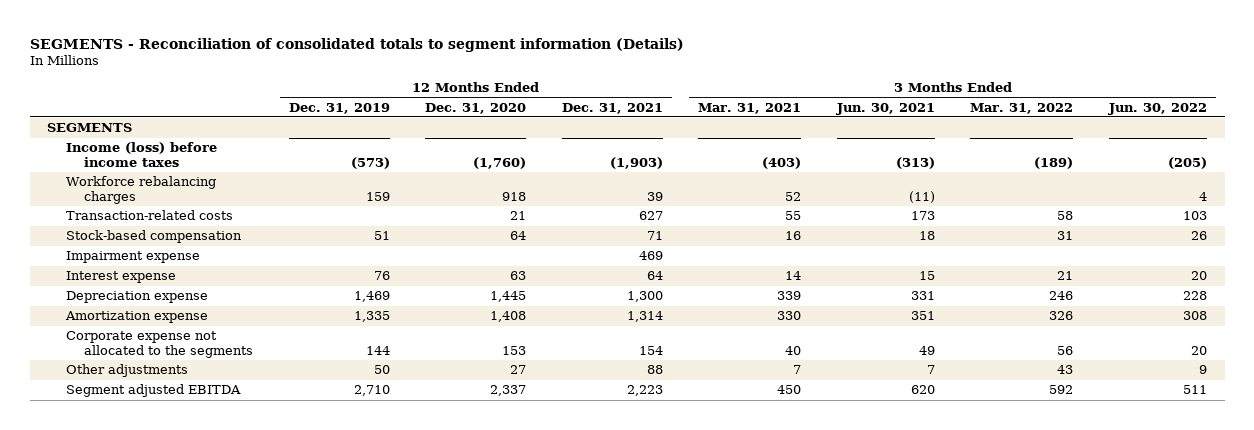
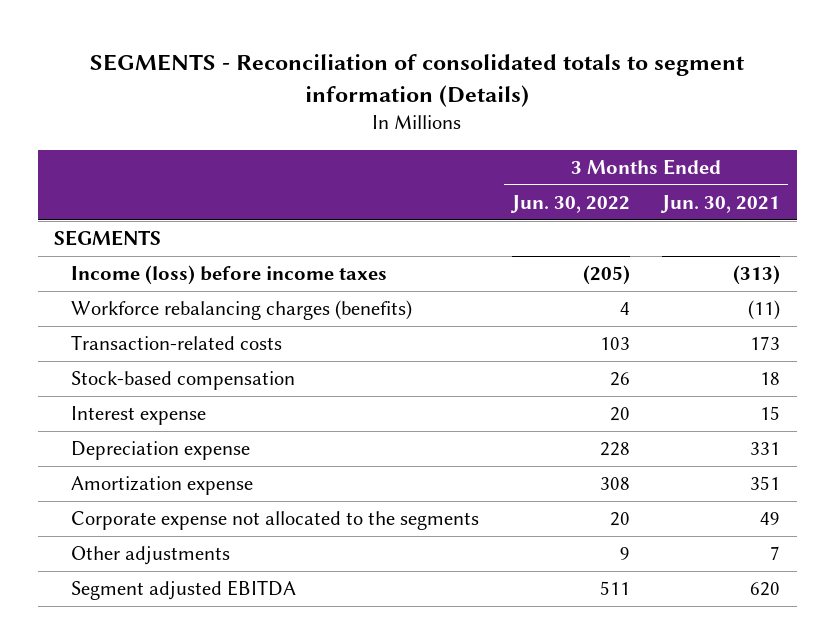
- | 12 Months Ended Dec. 31, 2019 | 12 Months Ended Dec. 31, 2020 | 12 Months Ended Dec. 31, 2021 | 3 Months Ended Mar. 31, 2021 | 3 Months Ended Jun. 30, 2021 | 3 Months Ended Mar. 31, 2022 | 3 Months Ended Jun. 30, 2022
+ | 3 Months Ended Jun. 30, 2022 | 3 Months Ended Jun. 30, 2021
- Workforce rebalancing charges | 159 | 918 | 39 | 52 | (11) | | 4
+ Workforce rebalancing charges (benefits) | 4 | (11)
- Impairment expense | | | 469 | | | |

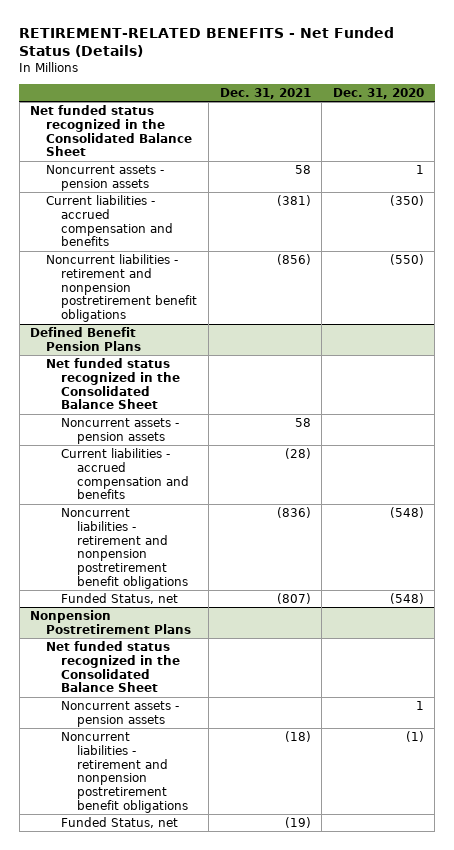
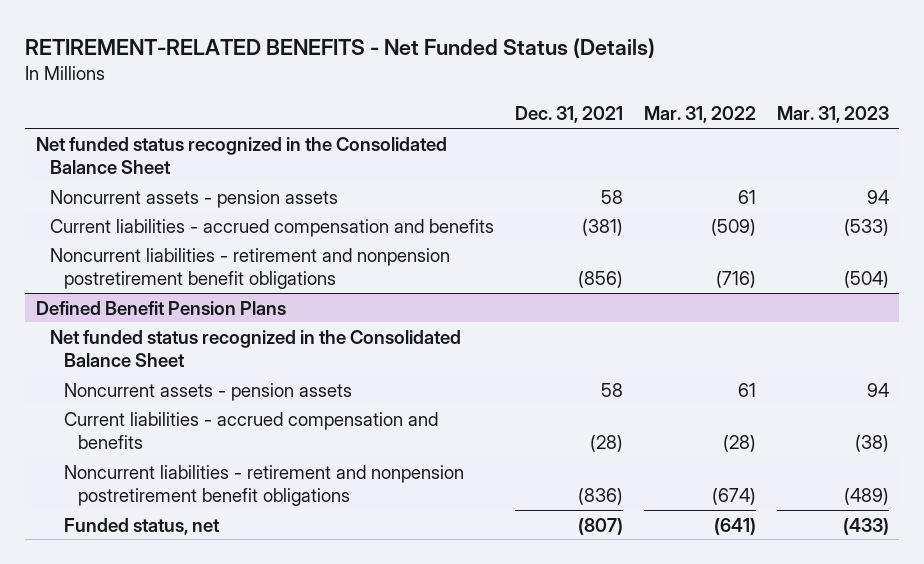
- | Dec. 31, 2021 | Dec. 31, 2020
+ | Dec. 31, 2021 | Mar. 31, 2022 | Mar. 31, 2023
@ Defined Benefit Pension Plans
- Funded Status, net | (807) | (548)
- Nonpension Postretirement Plans
- Net funded status recognized in the Consolidated Balance Sheet
- Noncurrent assets - pension assets | | 1
- Noncurrent liabilities - retirement and nonpension postretirement benefit obligations | (18) | (1)
- Funded Status, net | (19) |
@ Defined Benefit Pension Plans
+ Funded status, net | (807) | (641) | (433)

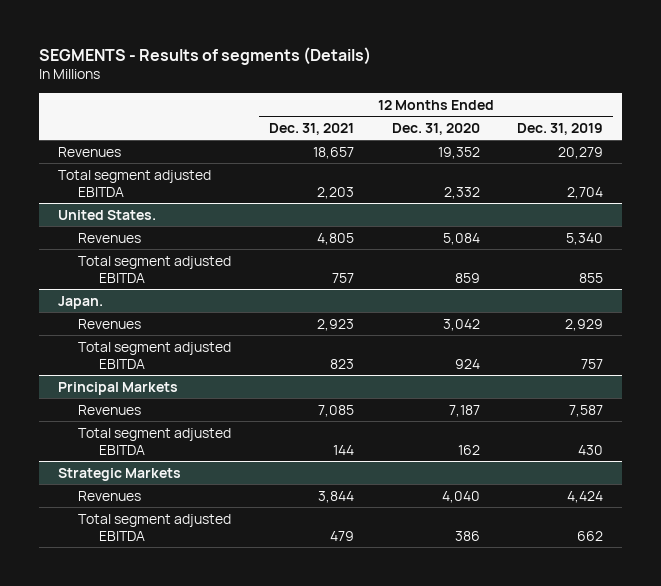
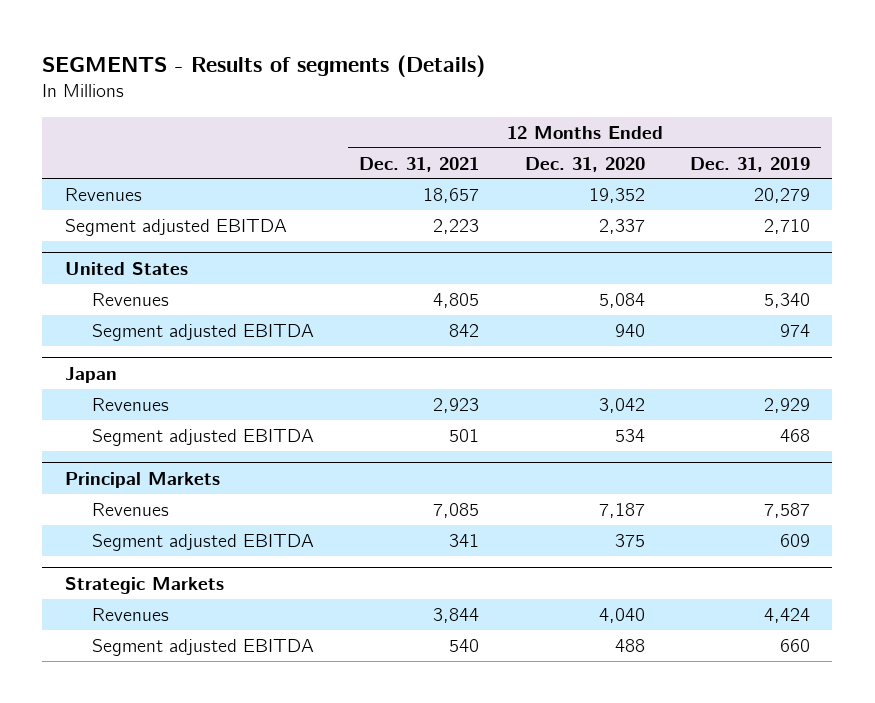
- Total segment adjusted EBITDA | 2,203 | 2,332 | 2,704
- United States.
+ Segment adjusted EBITDA | 2,223 | 2,337 | 2,710
+ United States
- Total segment adjusted EBITDA | 757 | 859 | 855
- Japan.
+ Segment adjusted EBITDA | 842 | 940 | 974
+ Japan
- Total segment adjusted EBITDA | 823 | 924 | 757
+ Segment adjusted EBITDA | 501 | 534 | 468
@ Principal Markets
- Total segment adjusted EBITDA | 144 | 162 | 430
+ Segment adjusted EBITDA | 341 | 375 | 609
@ Strategic Markets
- Total segment adjusted EBITDA | 479 | 386 | 662
+ Segment adjusted EBITDA | 540 | 488 | 660

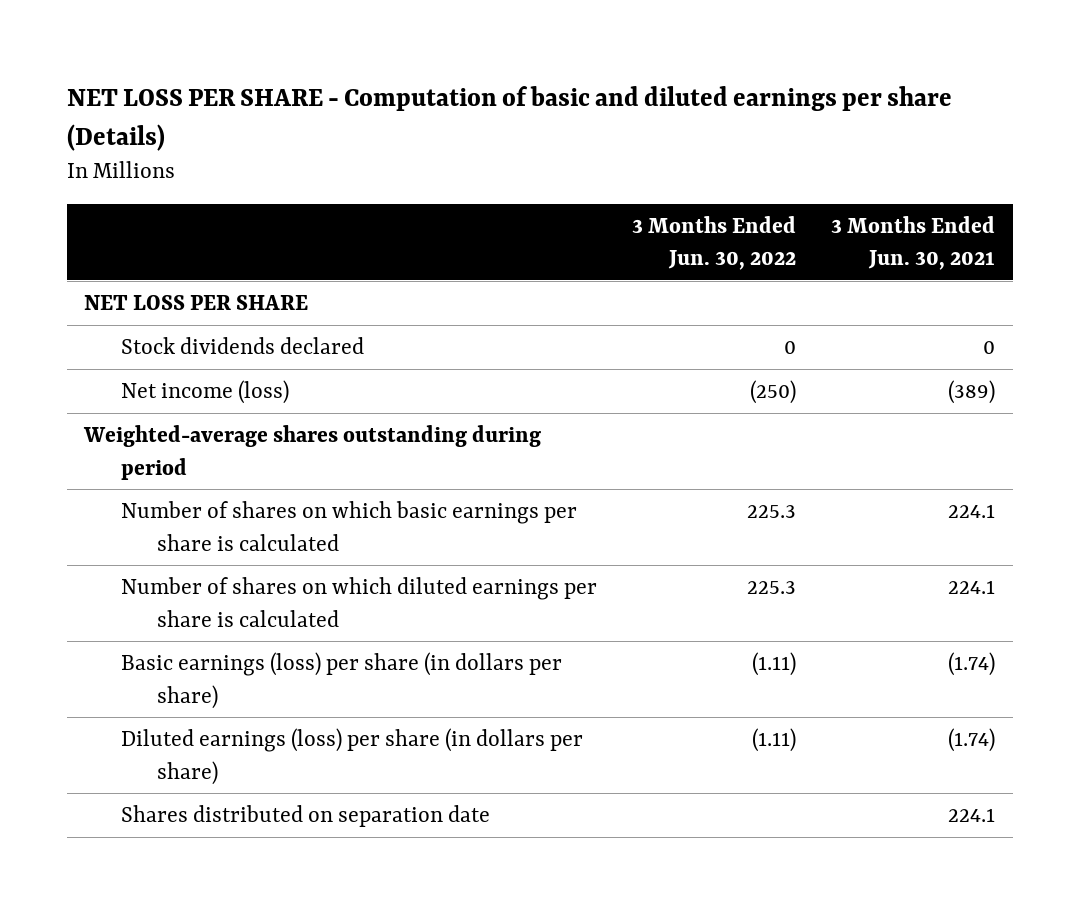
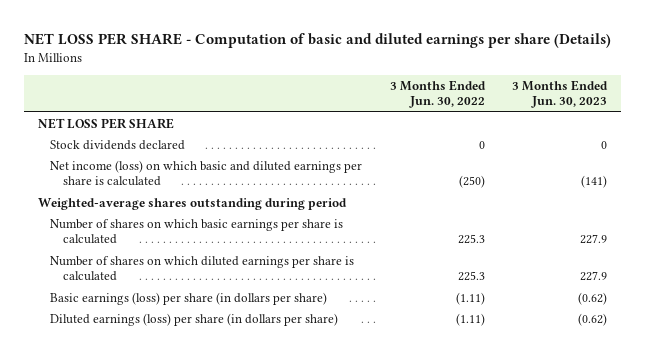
- | 3 Months Ended Jun. 30, 2022 | 3 Months Ended Jun. 30, 2021
+ | 3 Months Ended Jun. 30, 2022 | 3 Months Ended Jun. 30, 2023
- Net income (loss) | (250) | (389)
+ Net income (loss) on which basic and diluted earnings per share is calculated | (250) | (141)
- Shares distributed on separation date | | 224.1

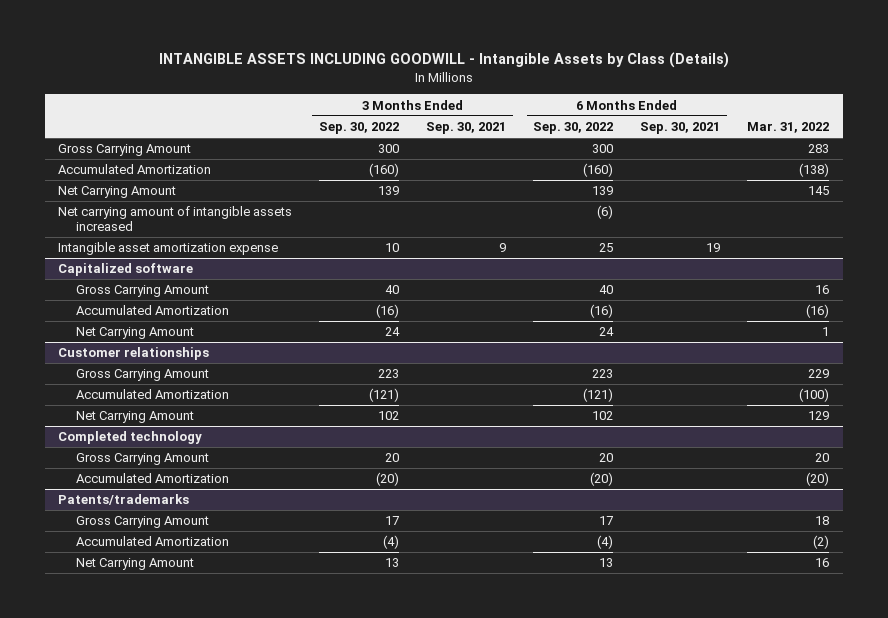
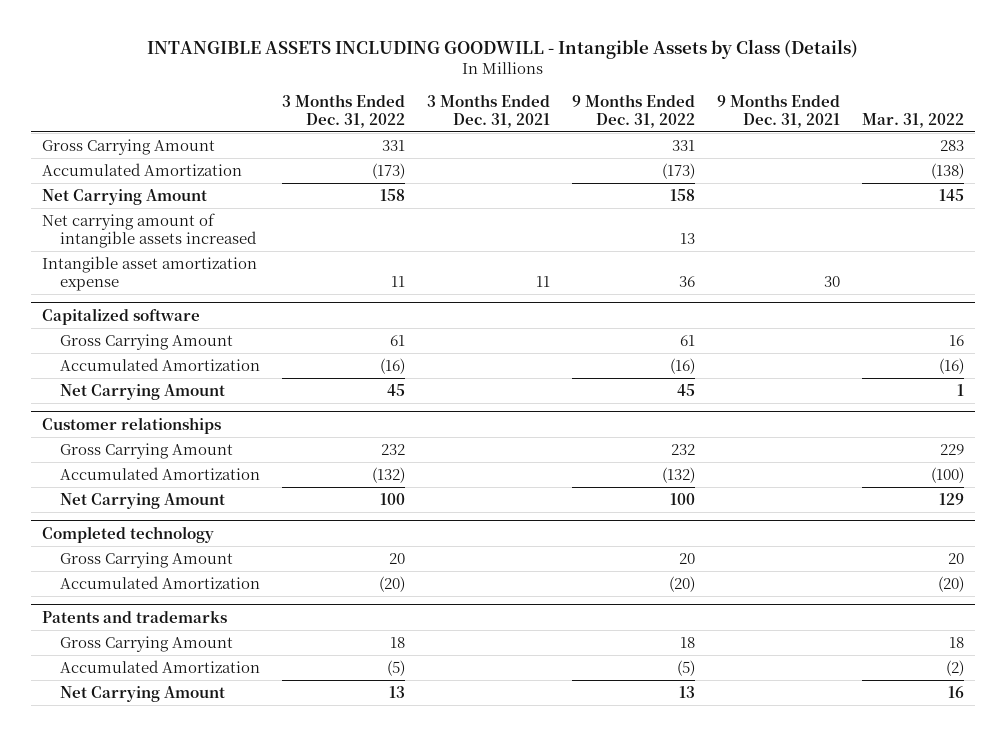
- | 3 Months Ended Sep. 30, 2022 | 3 Months Ended Sep. 30, 2021 | 6 Months Ended Sep. 30, 2022 | 6 Months Ended Sep. 30, 2021 | Mar. 31, 2022
+ | 3 Months Ended Dec. 31, 2022 | 3 Months Ended Dec. 31, 2021 | 9 Months Ended Dec. 31, 2022 | 9 Months Ended Dec. 31, 2021 | Mar. 31, 2022
- Patents/trademarks
+ Patents and trademarks

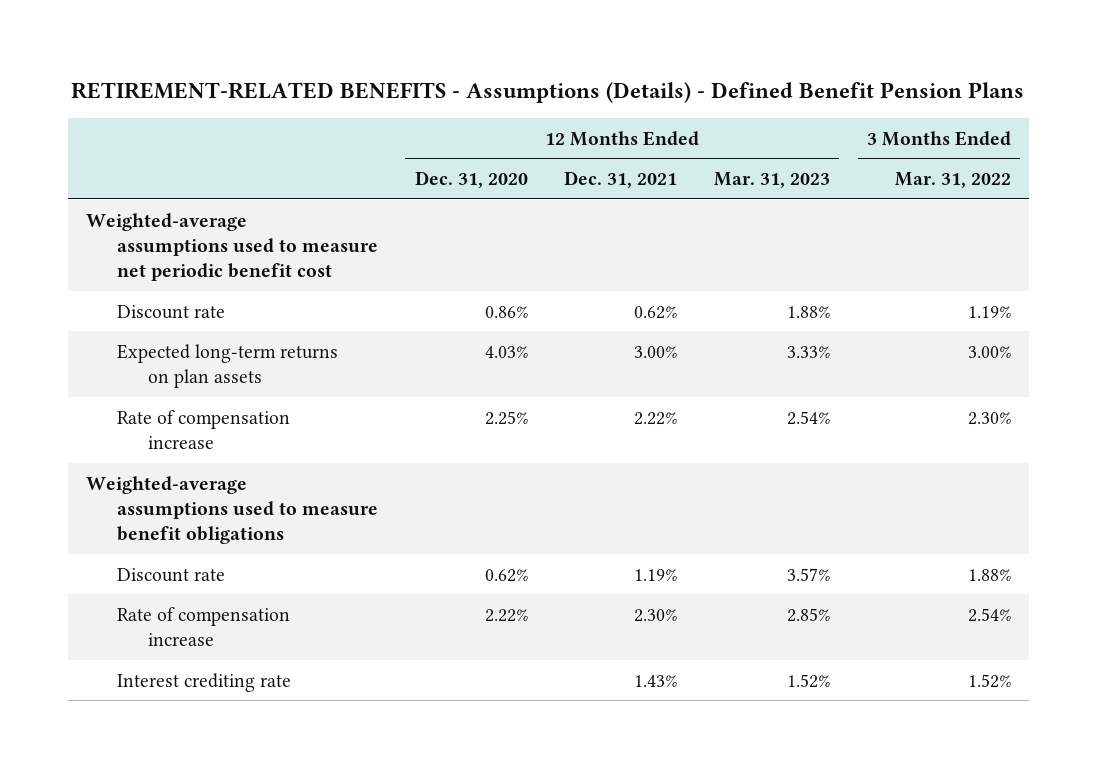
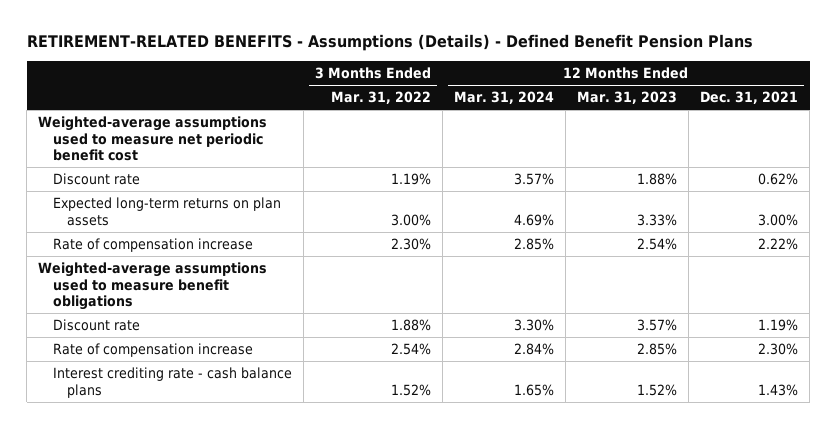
- | 12 Months Ended Dec. 31, 2020 | 12 Months Ended Dec. 31, 2021 | 12 Months Ended Mar. 31, 2023 | 3 Months Ended Mar. 31, 2022
+ | 3 Months Ended Mar. 31, 2022 | 12 Months Ended Mar. 31, 2024 | 12 Months Ended Mar. 31, 2023 | 12 Months Ended Dec. 31, 2021
- Interest crediting rate | | 1.43% | 1.52% | 1.52%
+ Interest crediting rate - cash balance plans | 1.52% | 1.65% | 1.52% | 1.43%

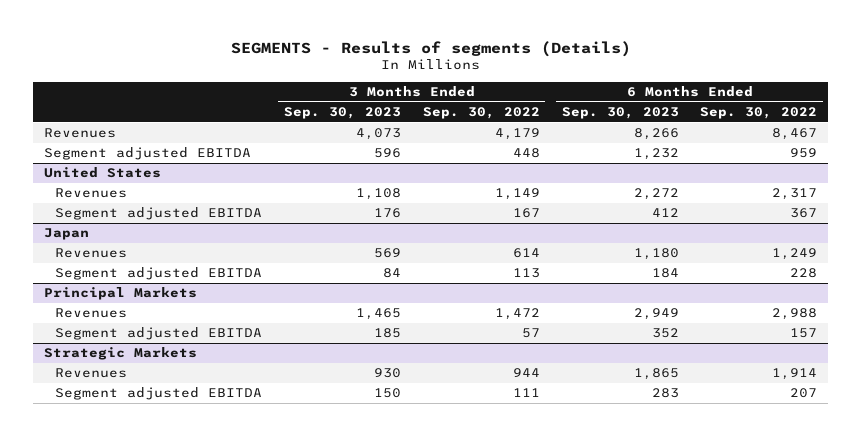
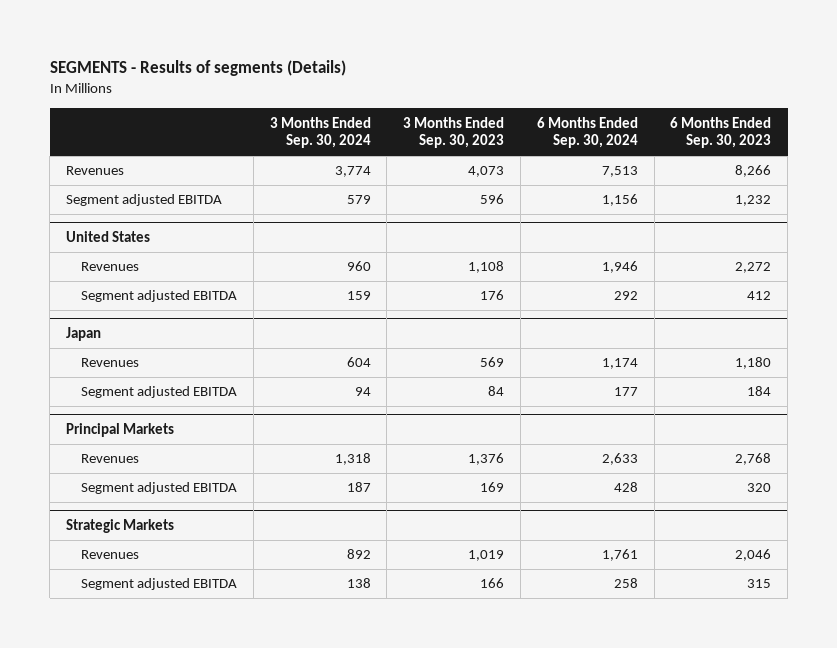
- | 3 Months Ended Sep. 30, 2023 | 3 Months Ended Sep. 30, 2022 | 6 Months Ended Sep. 30, 2023 | 6 Months Ended Sep. 30, 2022
+ | 3 Months Ended Sep. 30, 2024 | 3 Months Ended Sep. 30, 2023 | 6 Months Ended Sep. 30, 2024 | 6 Months Ended Sep. 30, 2023
@ Principal Markets
- Revenues | 1,465 | 1,472 | 2,949 | 2,988
- Segment adjusted EBITDA | 185 | 57 | 352 | 157
+ Revenues | 1,318 | 1,376 | 2,633 | 2,768
+ Segment adjusted EBITDA | 187 | 169 | 428 | 320
@ Strategic Markets
- Revenues | 930 | 944 | 1,865 | 1,914
- Segment adjusted EBITDA | 150 | 111 | 283 | 207
+ Revenues | 892 | 1,019 | 1,761 | 2,046
+ Segment adjusted EBITDA | 138 | 166 | 258 | 315

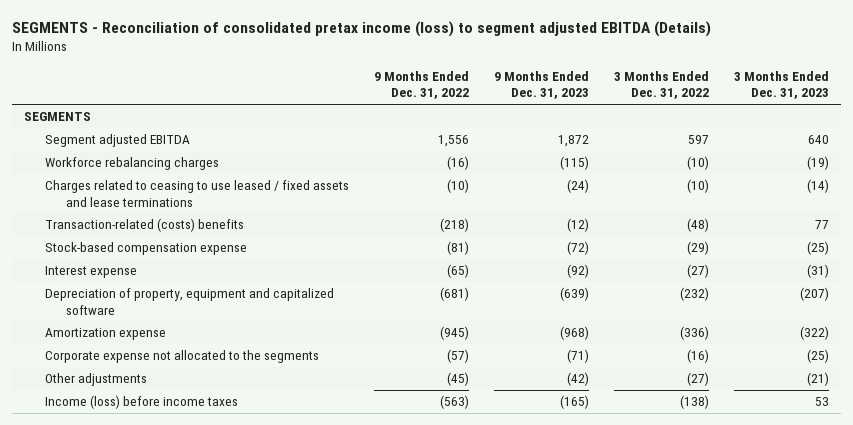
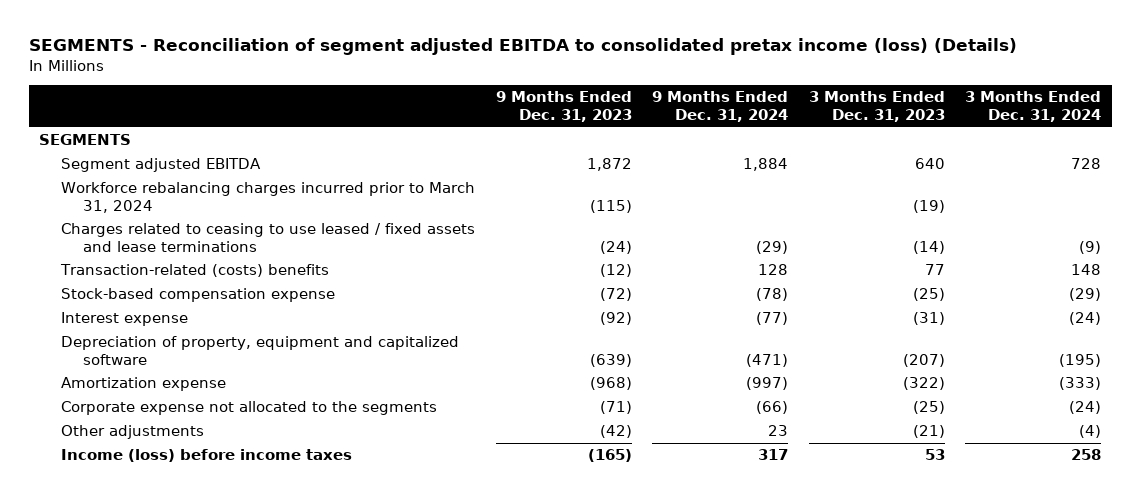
- SEGMENTS - Reconciliation of consolidated pretax income (loss) to segment adjusted EBITDA (Details)
+ SEGMENTS - Reconciliation of segment adjusted EBITDA to consolidated pretax income (loss) (Details)
- | 9 Months Ended Dec. 31, 2022 | 9 Months Ended Dec. 31, 2023 | 3 Months Ended Dec. 31, 2022 | 3 Months Ended Dec. 31, 2023
+ | 9 Months Ended Dec. 31, 2023 | 9 Months Ended Dec. 31, 2024 | 3 Months Ended Dec. 31, 2023 | 3 Months Ended Dec. 31, 2024
- Workforce rebalancing charges | (16) | (115) | (10) | (19)
+ Workforce rebalancing charges incurred prior to March 31, 2024 | (115) | | (19) |

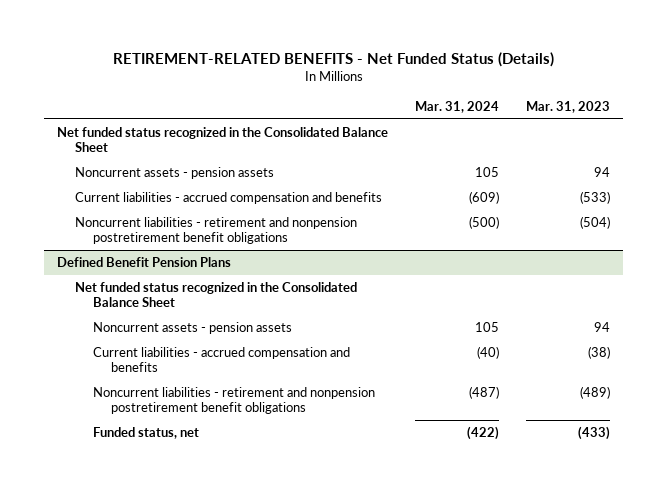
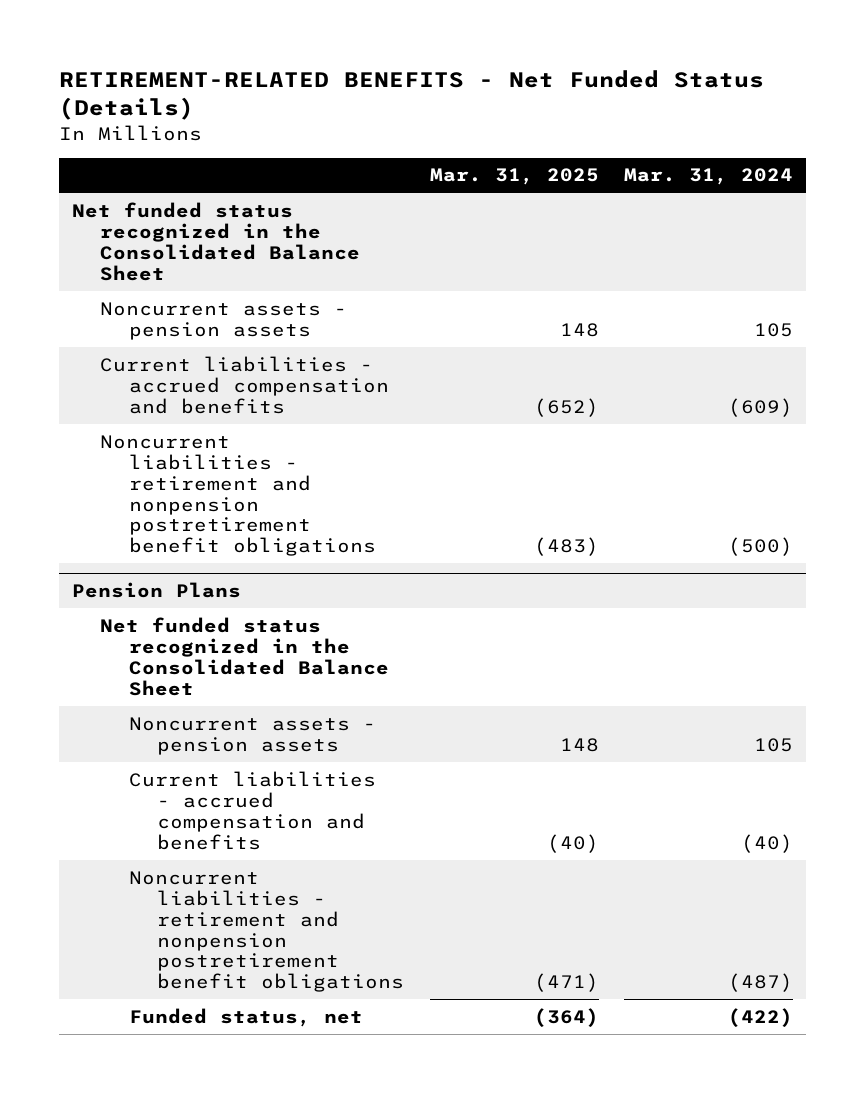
- | Mar. 31, 2024 | Mar. 31, 2023
+ | Mar. 31, 2025 | Mar. 31, 2024
- Defined Benefit Pension Plans
+ Pension Plans

